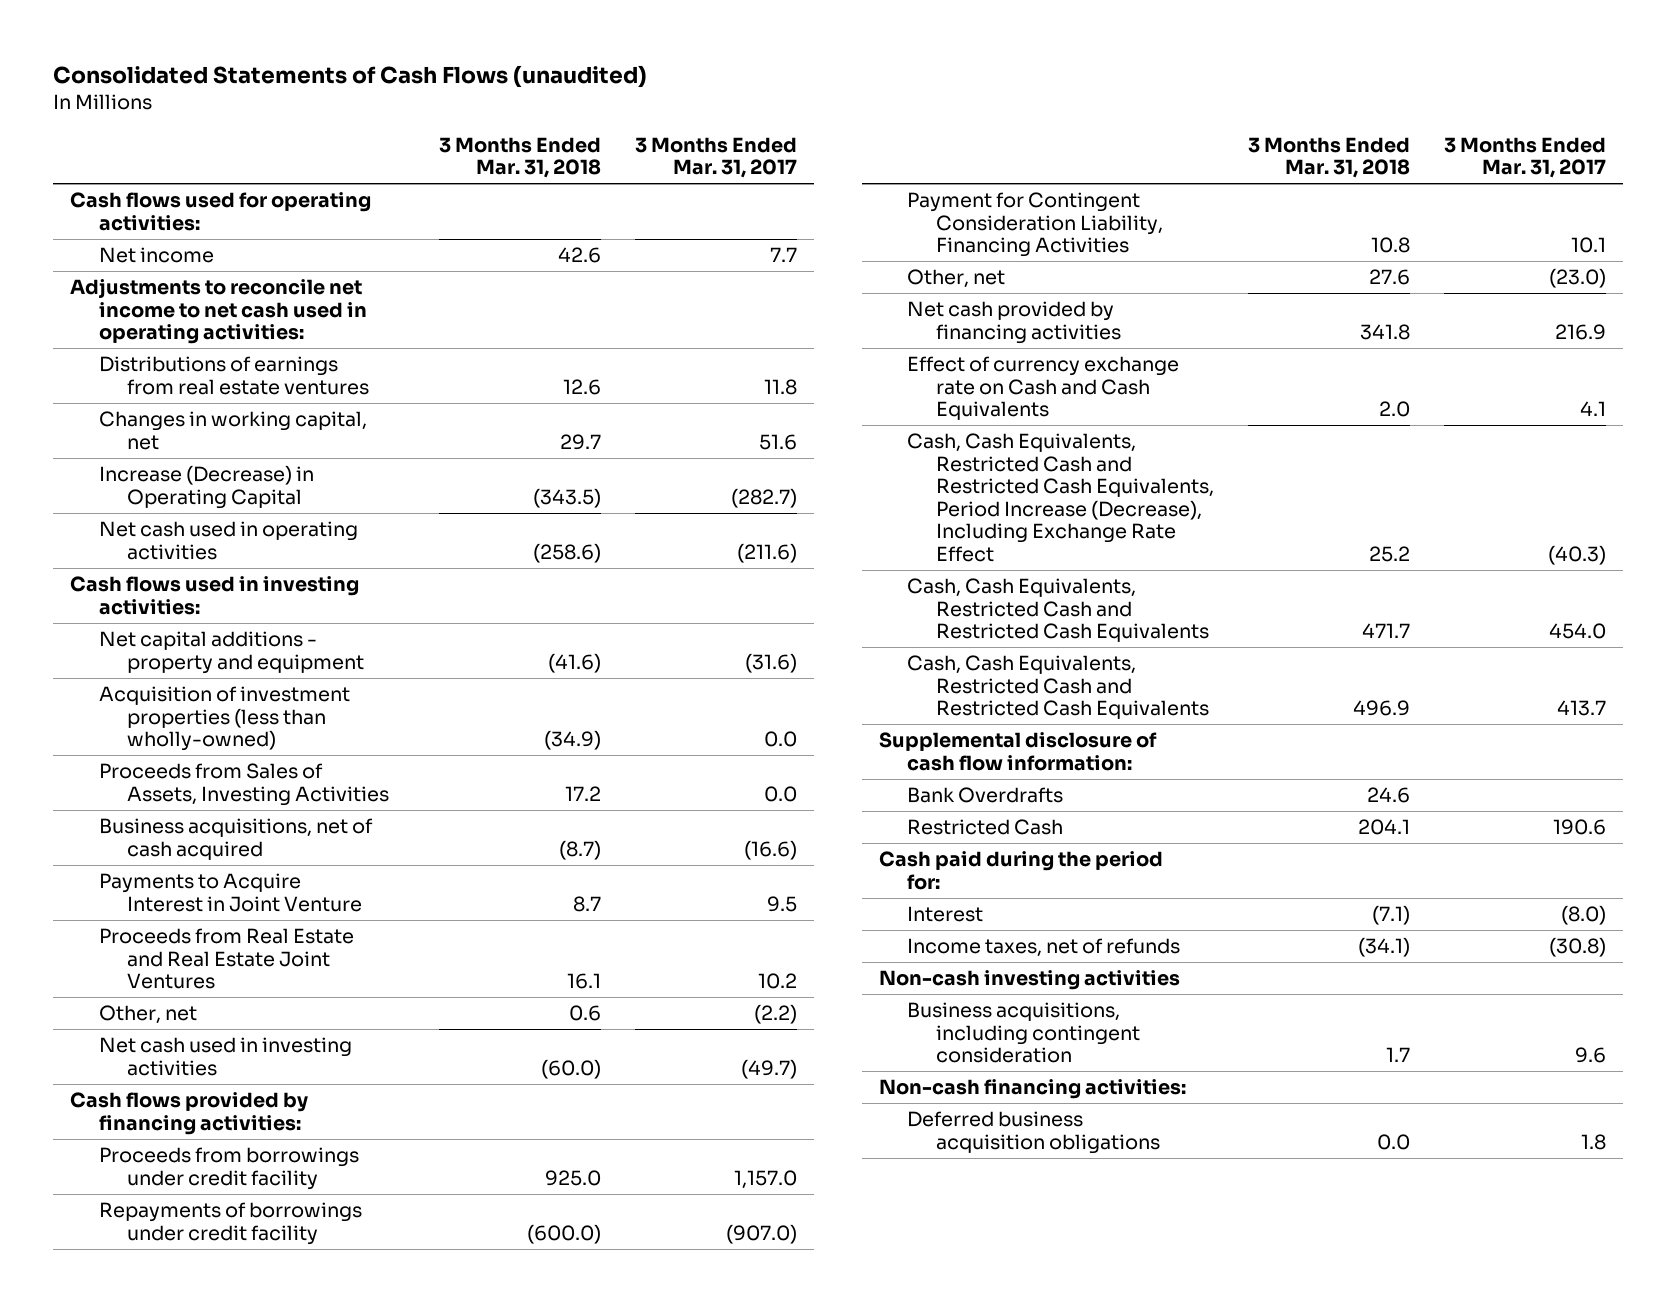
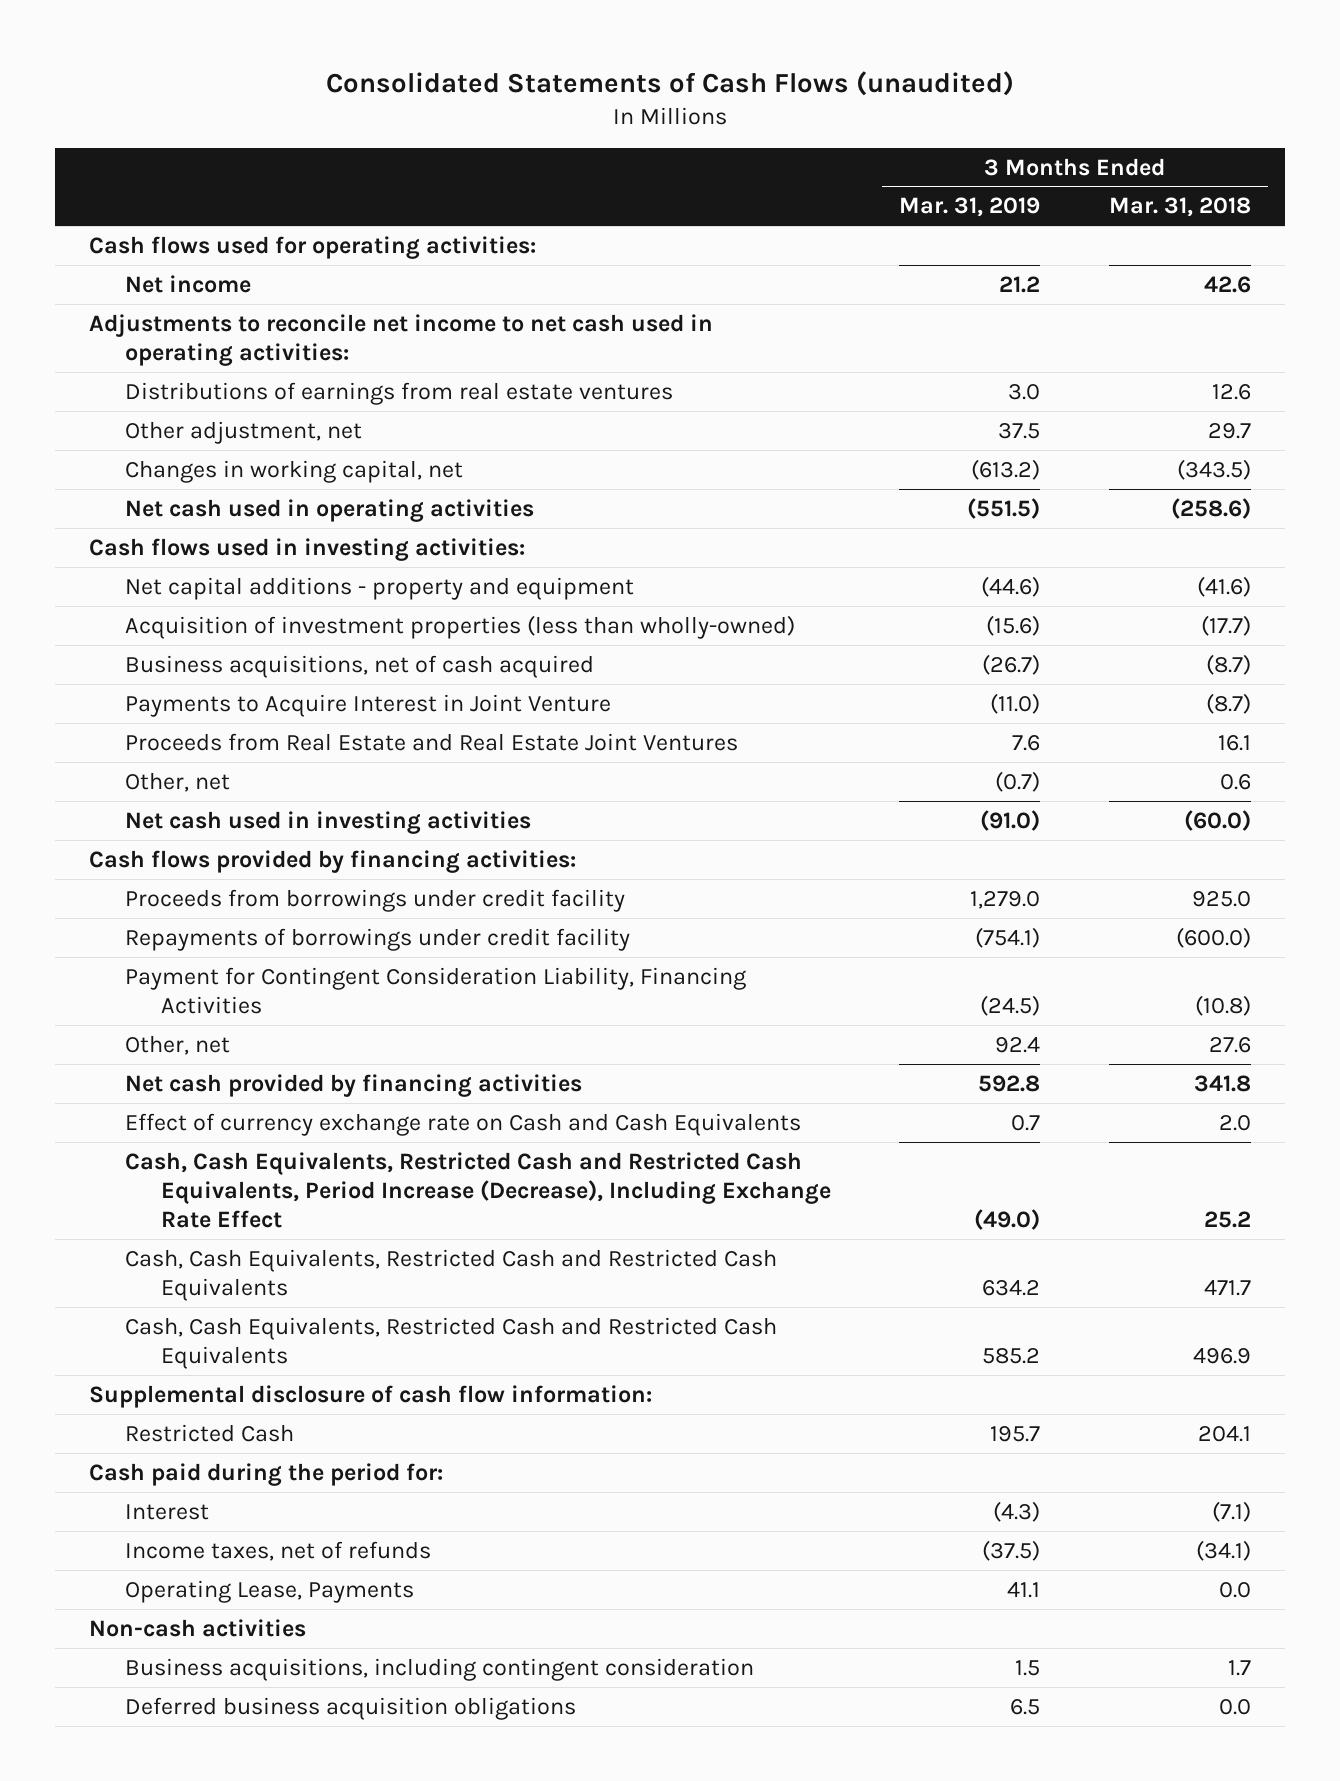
- | 3 Months Ended Mar. 31, 2018 | 3 Months Ended Mar. 31, 2017
+ | 3 Months Ended Mar. 31, 2019 | 3 Months Ended Mar. 31, 2018
- Changes in working capital, net | 29.7 | 51.6
- Increase (Decrease) in Operating Capital | (343.5) | (282.7)
+ Other adjustment, net | 37.5 | 29.7
+ Changes in working capital, net | (613.2) | (343.5)
- Acquisition of investment properties (less than wholly-owned) | (34.9) | 0.0
- Proceeds from Sales of Assets, Investing Activities | 17.2 | 0.0
+ Acquisition of investment properties (less than wholly-owned) | (15.6) | (17.7)
- Payments to Acquire Interest in Joint Venture | 8.7 | 9.5
+ Payments to Acquire Interest in Joint Venture | (11.0) | (8.7)
- Payment for Contingent Consideration Liability, Financing Activities | 10.8 | 10.1
+ Payment for Contingent Consideration Liability, Financing Activities | (24.5) | (10.8)
- Bank Overdrafts | 24.6 |
- Non-cash investing activities
+ Operating Lease, Payments | 41.1 | 0.0
+ Non-cash activities
- Non-cash financing activities:

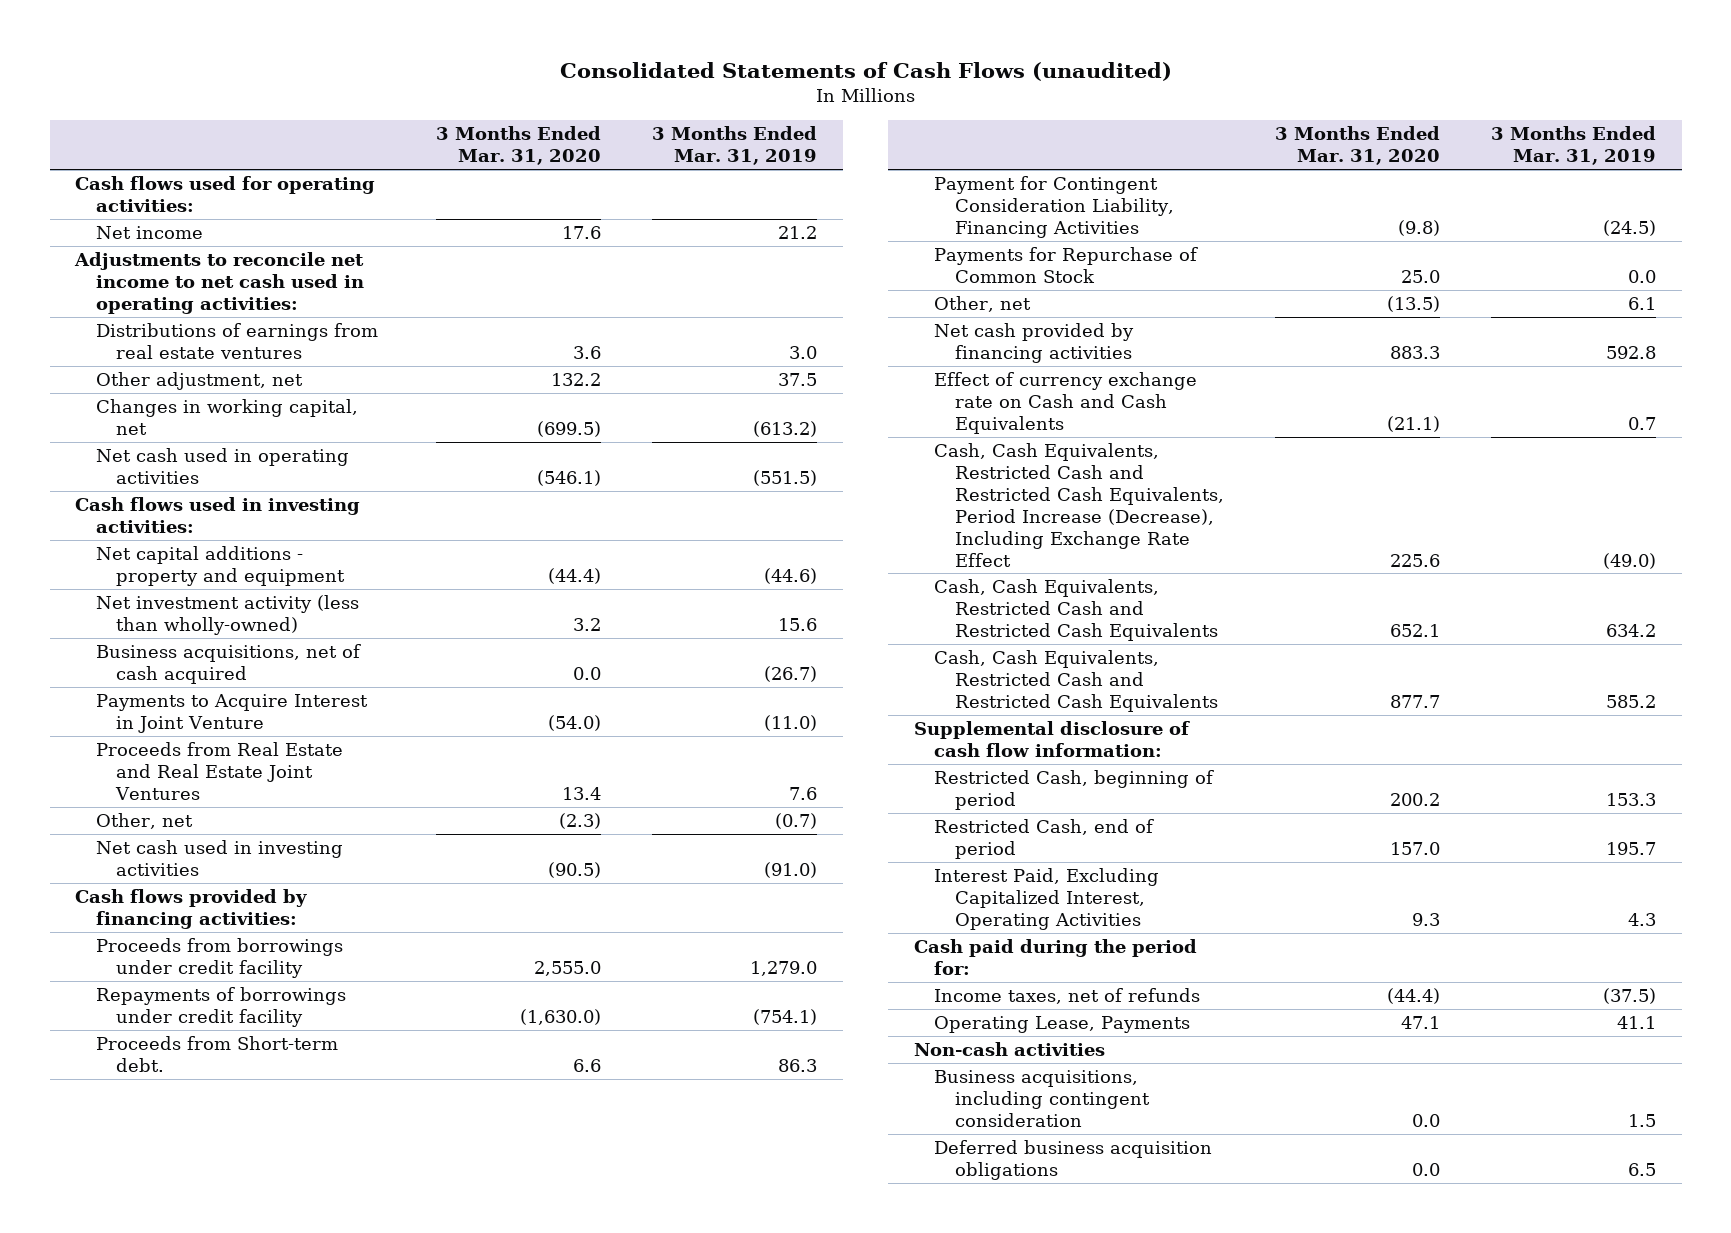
- | 3 Months Ended Mar. 31, 2019 | 3 Months Ended Mar. 31, 2018
+ | 3 Months Ended Mar. 31, 2020 | 3 Months Ended Mar. 31, 2019
- Acquisition of investment properties (less than wholly-owned) | (15.6) | (17.7)
+ Net investment activity (less than wholly-owned) | 3.2 | 15.6
+ Proceeds from Short-term debt. | 6.6 | 86.3
- Other, net | 92.4 | 27.6
+ Payments for Repurchase of Common Stock | 25.0 | 0.0
+ Other, net | (13.5) | 6.1
- Restricted Cash | 195.7 | 204.1
+ Restricted Cash, beginning of period | 200.2 | 153.3
+ Restricted Cash, end of period | 157.0 | 195.7
+ Interest Paid, Excluding Capitalized Interest, Operating Activities | 9.3 | 4.3
- Interest | (4.3) | (7.1)

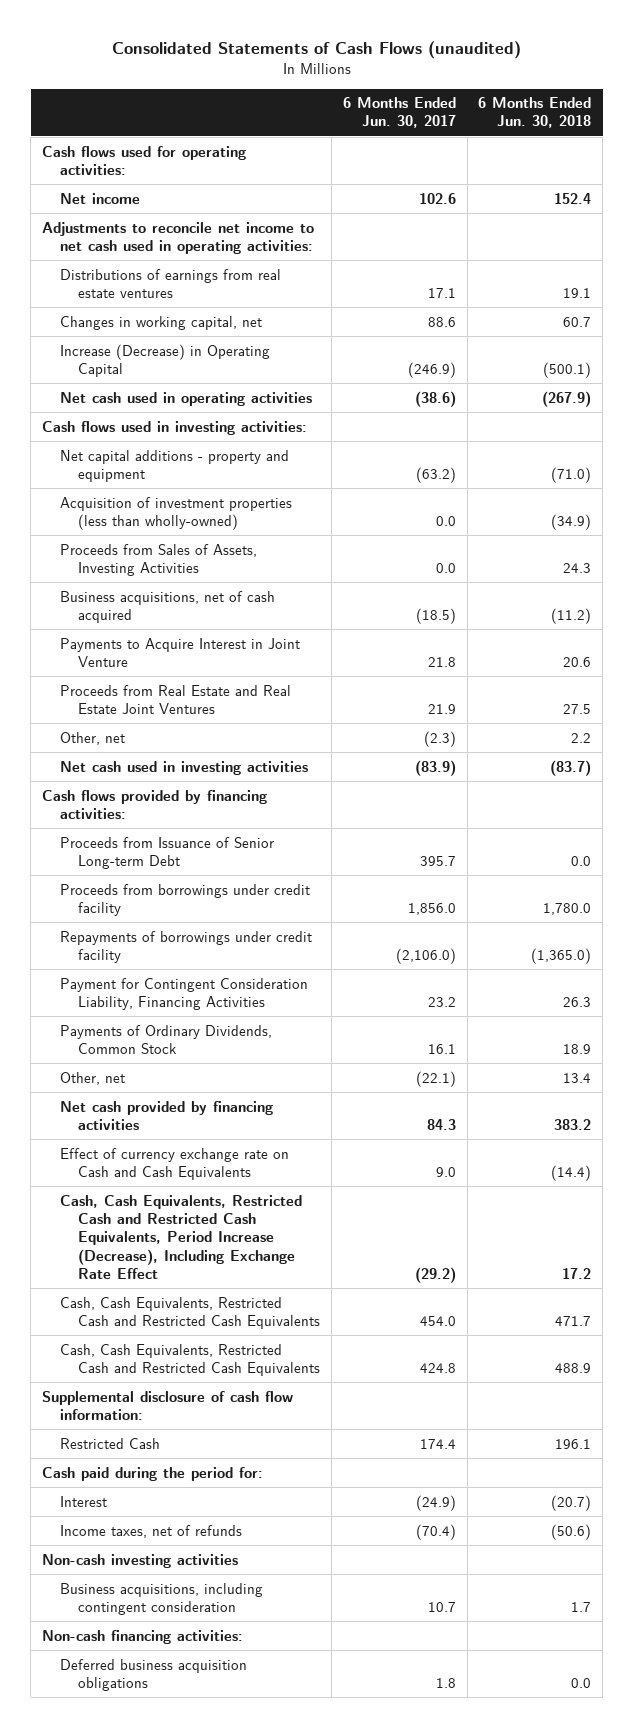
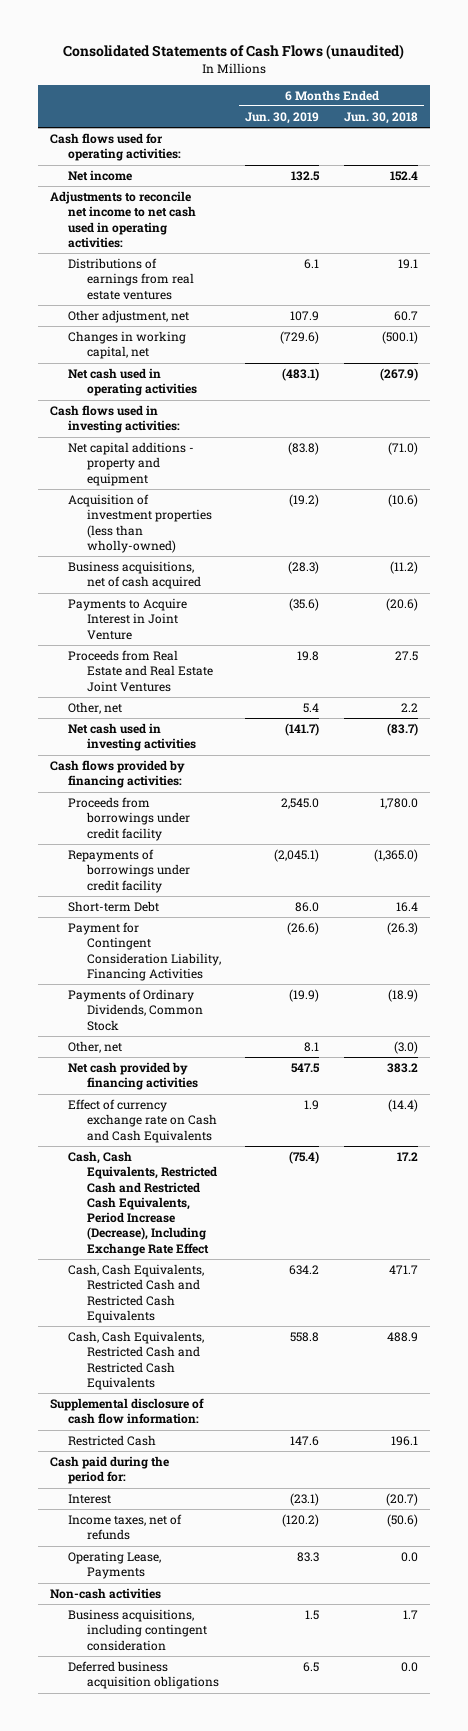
- | 6 Months Ended Jun. 30, 2017 | 6 Months Ended Jun. 30, 2018
+ | 6 Months Ended Jun. 30, 2019 | 6 Months Ended Jun. 30, 2018
- Changes in working capital, net | 88.6 | 60.7
- Increase (Decrease) in Operating Capital | (246.9) | (500.1)
+ Other adjustment, net | 107.9 | 60.7
+ Changes in working capital, net | (729.6) | (500.1)
- Acquisition of investment properties (less than wholly-owned) | 0.0 | (34.9)
- Proceeds from Sales of Assets, Investing Activities | 0.0 | 24.3
+ Acquisition of investment properties (less than wholly-owned) | (19.2) | (10.6)
- Payments to Acquire Interest in Joint Venture | 21.8 | 20.6
+ Payments to Acquire Interest in Joint Venture | (35.6) | (20.6)
- Proceeds from Issuance of Senior Long-term Debt | 395.7 | 0.0
- Payment for Contingent Consideration Liability, Financing Activities | 23.2 | 26.3
- Payments of Ordinary Dividends, Common Stock | 16.1 | 18.9
- Other, net | (22.1) | 13.4
+ Short-term Debt | 86.0 | 16.4
+ Payment for Contingent Consideration Liability, Financing Activities | (26.6) | (26.3)
+ Payments of Ordinary Dividends, Common Stock | (19.9) | (18.9)
+ Other, net | 8.1 | (3.0)
- Non-cash investing activities
+ Operating Lease, Payments | 83.3 | 0.0
+ Non-cash activities
- Non-cash financing activities:

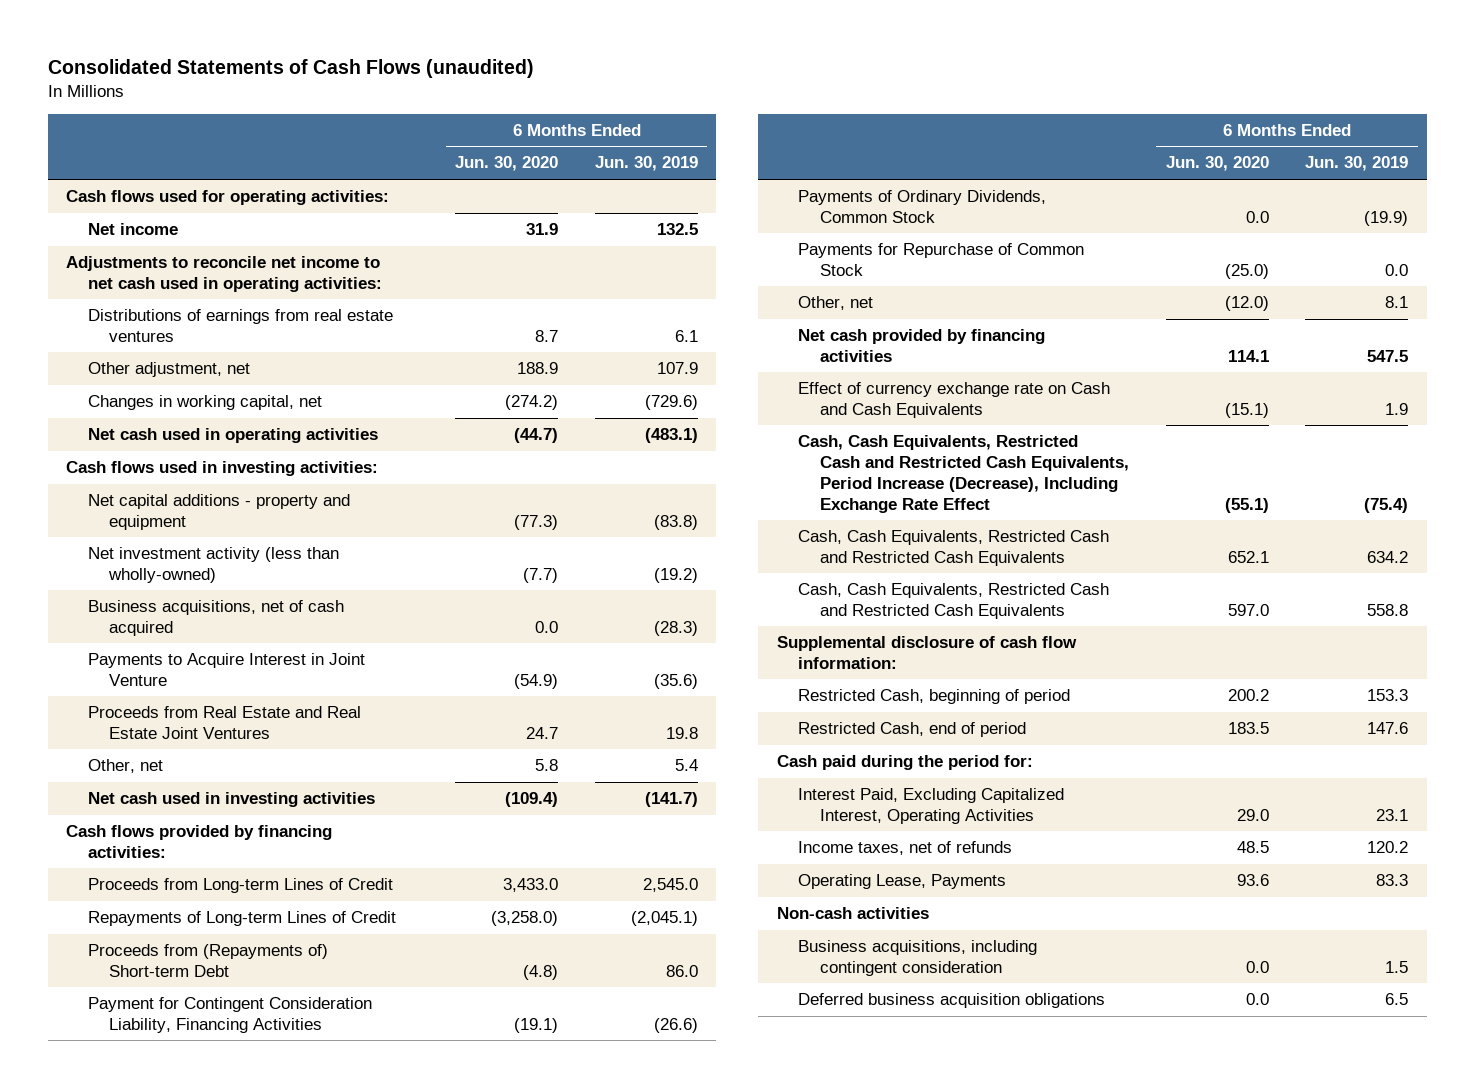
- | 6 Months Ended Jun. 30, 2019 | 6 Months Ended Jun. 30, 2018
+ | 6 Months Ended Jun. 30, 2020 | 6 Months Ended Jun. 30, 2019
- Acquisition of investment properties (less than wholly-owned) | (19.2) | (10.6)
+ Net investment activity (less than wholly-owned) | (7.7) | (19.2)
- Proceeds from borrowings under credit facility | 2,545.0 | 1,780.0
- Repayments of borrowings under credit facility | (2,045.1) | (1,365.0)
- Short-term Debt | 86.0 | 16.4
+ Proceeds from Long-term Lines of Credit | 3,433.0 | 2,545.0
+ Repayments of Long-term Lines of Credit | (3,258.0) | (2,045.1)
+ Proceeds from (Repayments of) Short-term Debt | (4.8) | 86.0
+ Payments for Repurchase of Common Stock | (25.0) | 0.0
- Restricted Cash | 147.6 | 196.1
+ Restricted Cash, beginning of period | 200.2 | 153.3
+ Restricted Cash, end of period | 183.5 | 147.6
- Interest | (23.1) | (20.7)
- Income taxes, net of refunds | (120.2) | (50.6)
+ Interest Paid, Excluding Capitalized Interest, Operating Activities | 29.0 | 23.1
+ Income taxes, net of refunds | 48.5 | 120.2

